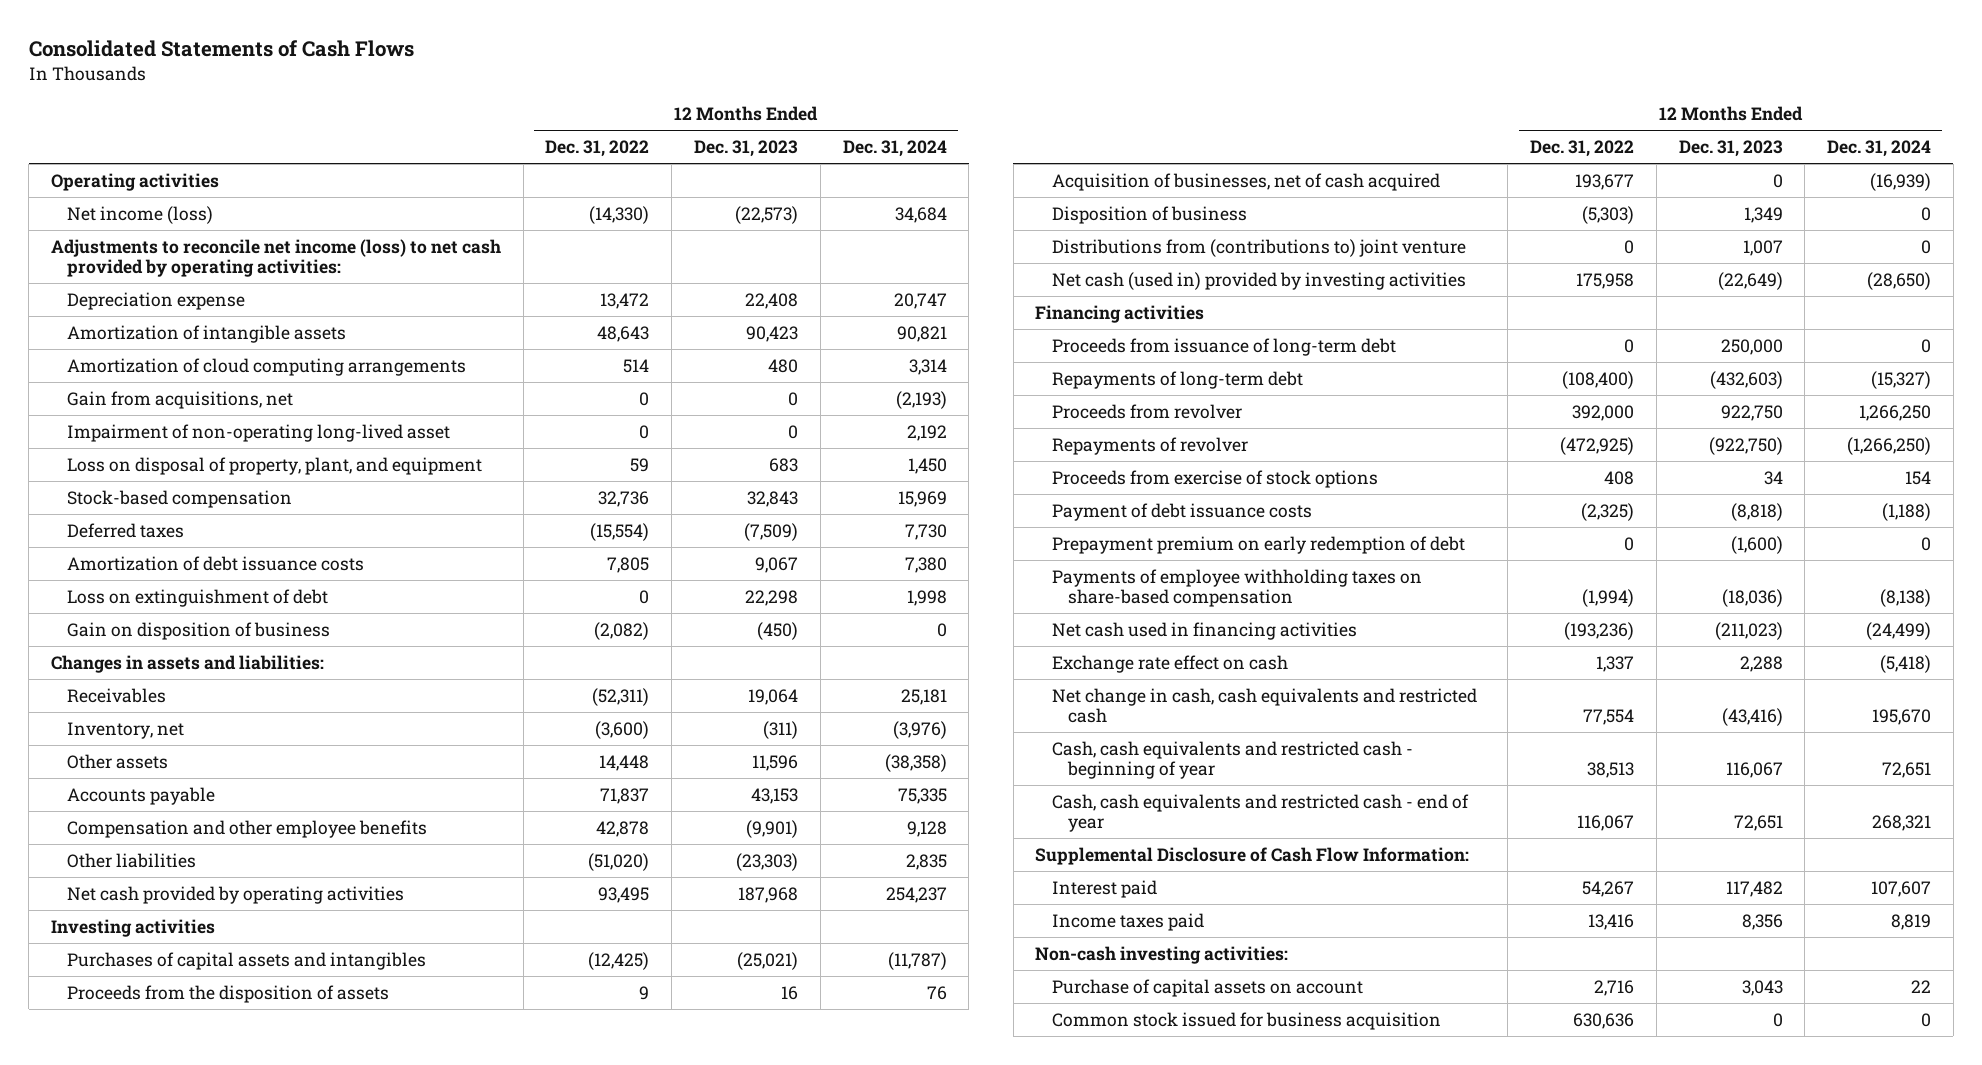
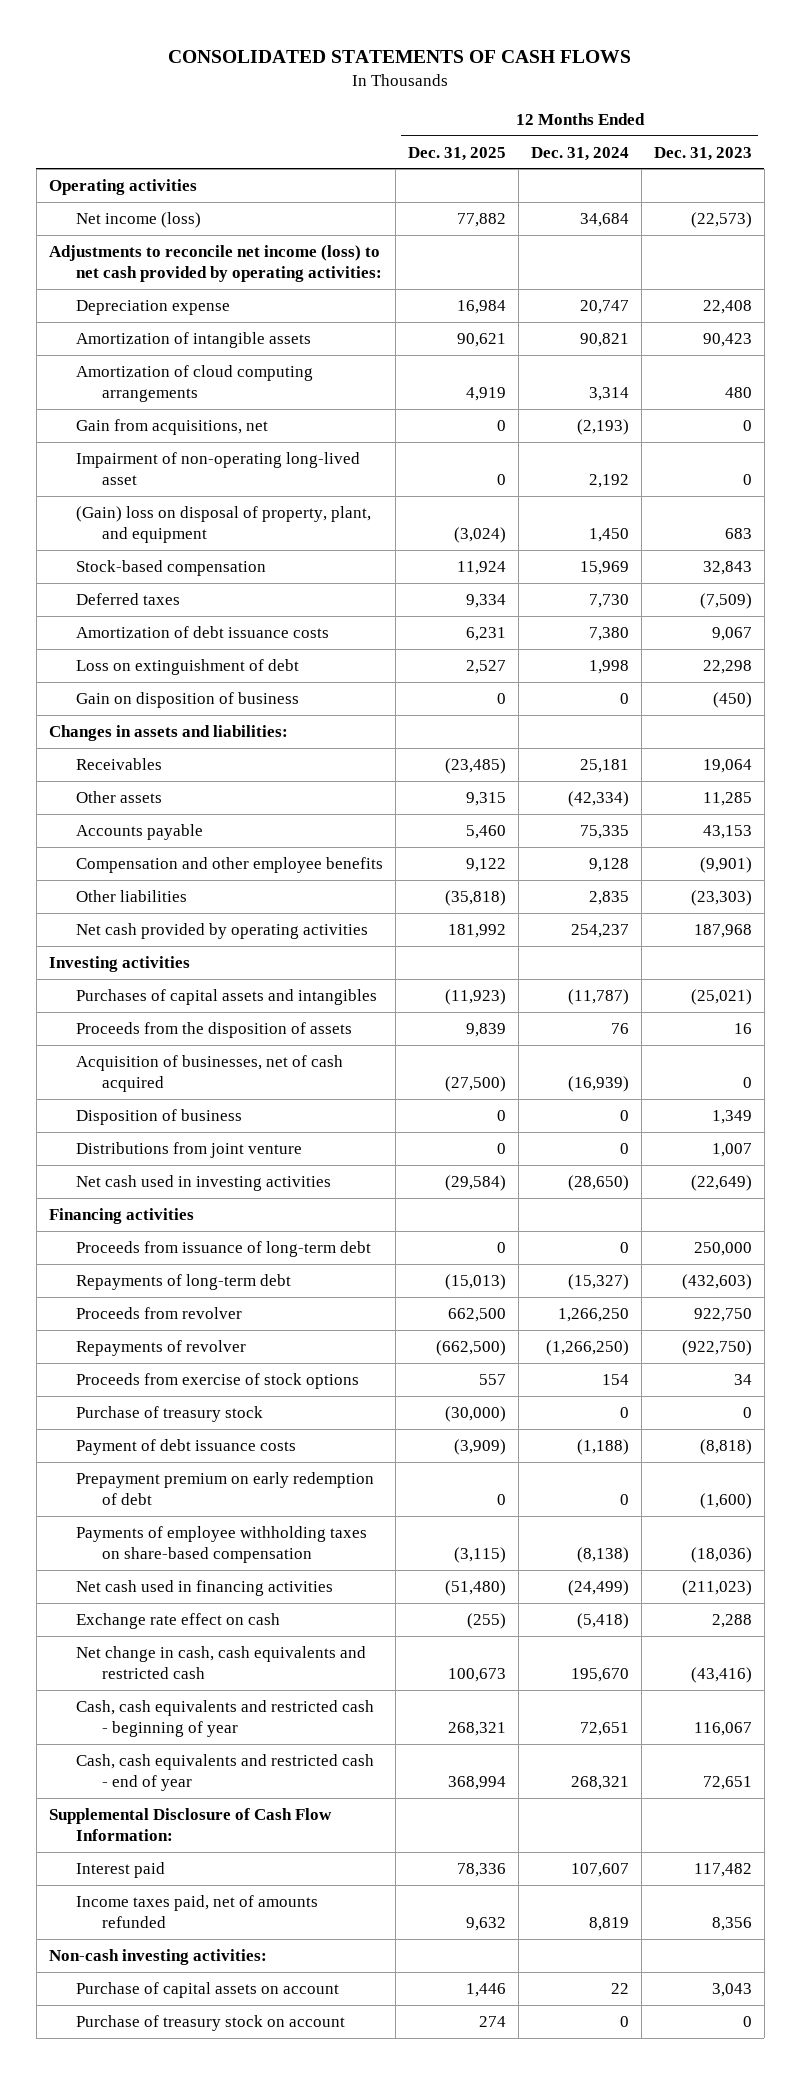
- Consolidated Statements of Cash Flows
+ CONSOLIDATED STATEMENTS OF CASH FLOWS
- | 12 Months Ended Dec. 31, 2022 | 12 Months Ended Dec. 31, 2023 | 12 Months Ended Dec. 31, 2024
+ | 12 Months Ended Dec. 31, 2025 | 12 Months Ended Dec. 31, 2024 | 12 Months Ended Dec. 31, 2023
- Loss on disposal of property, plant, and equipment | 59 | 683 | 1,450
+ (Gain) loss on disposal of property, plant, and equipment | (3,024) | 1,450 | 683
- Inventory, net | (3,600) | (311) | (3,976)
- Other assets | 14,448 | 11,596 | (38,358)
+ Other assets | 9,315 | (42,334) | 11,285
- Distributions from (contributions to) joint venture | 0 | 1,007 | 0
- Net cash (used in) provided by investing activities | 175,958 | (22,649) | (28,650)
+ Distributions from joint venture | 0 | 0 | 1,007
+ Net cash used in investing activities | (29,584) | (28,650) | (22,649)
+ Purchase of treasury stock | (30,000) | 0 | 0
- Income taxes paid | 13,416 | 8,356 | 8,819
+ Income taxes paid, net of amounts refunded | 9,632 | 8,819 | 8,356
- Common stock issued for business acquisition | 630,636 | 0 | 0
+ Purchase of treasury stock on account | 274 | 0 | 0

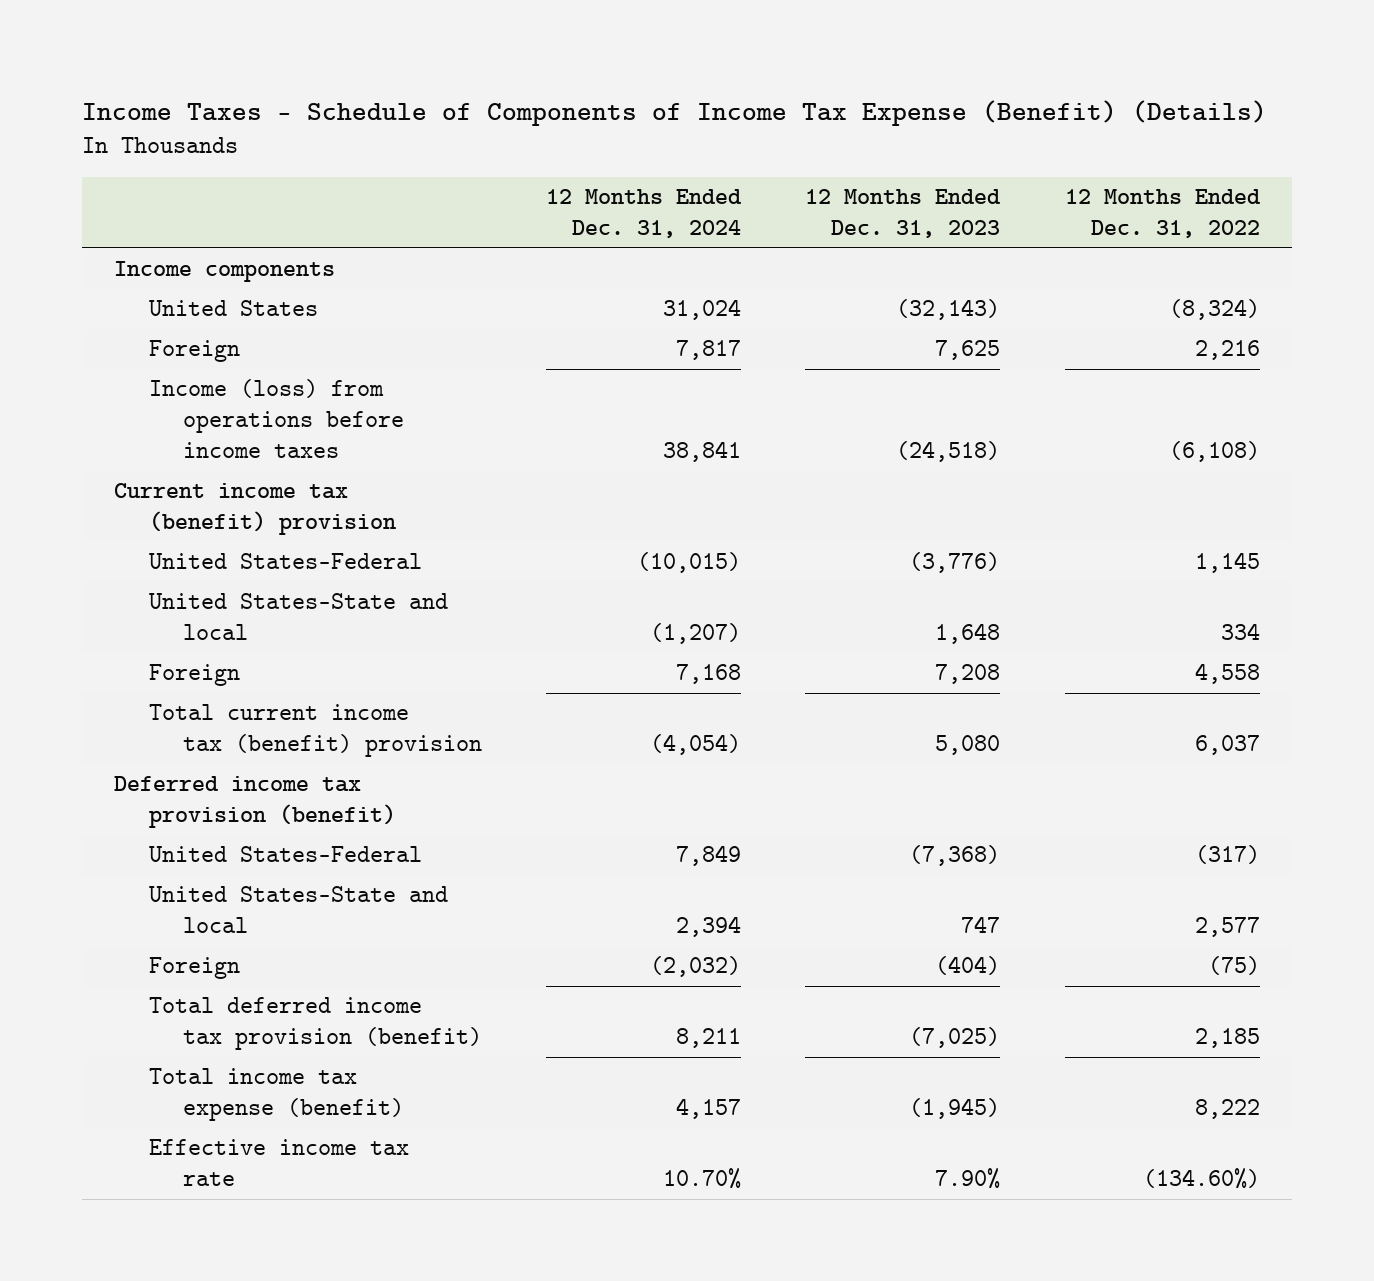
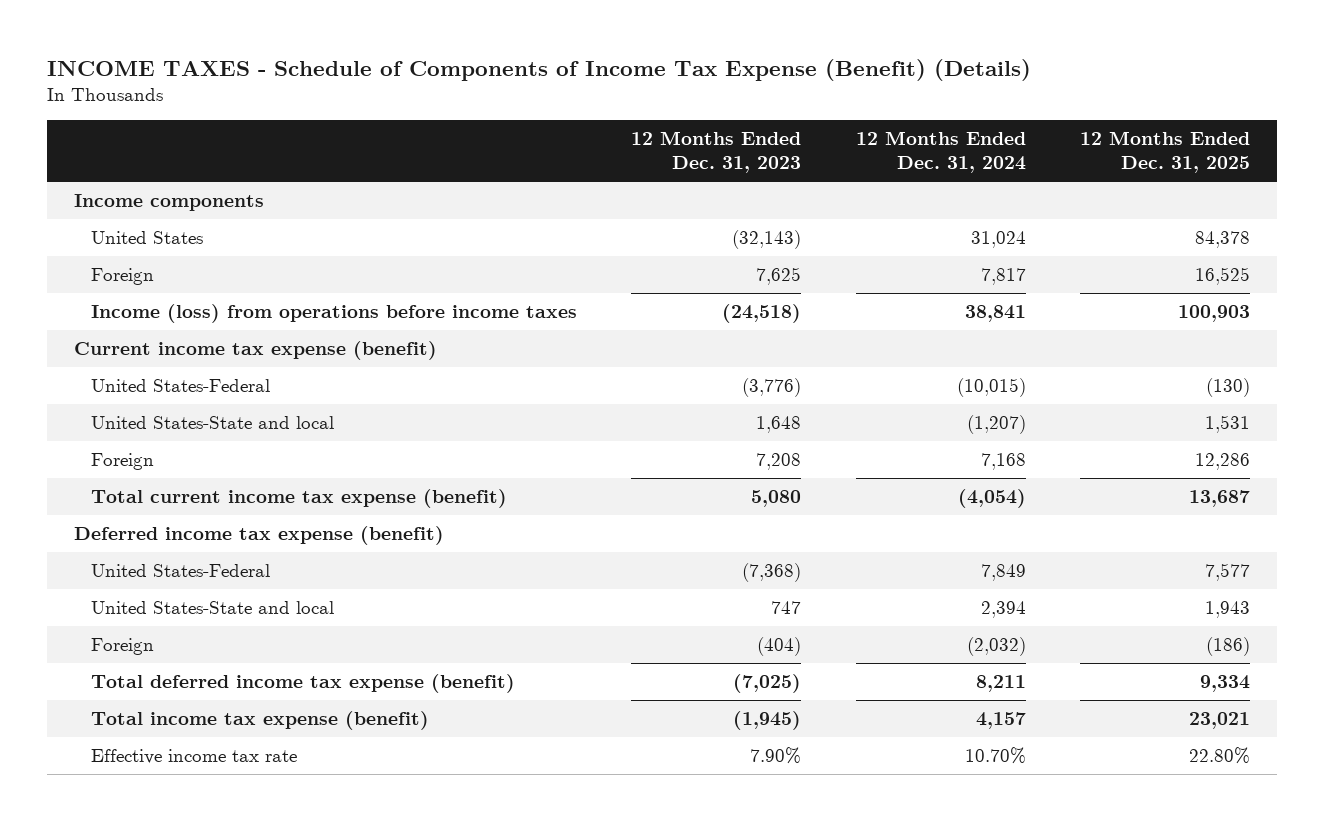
- Income Taxes - Schedule of Components of Income Tax Expense (Benefit) (Details)
+ INCOME TAXES - Schedule of Components of Income Tax Expense (Benefit) (Details)
- | 12 Months Ended Dec. 31, 2024 | 12 Months Ended Dec. 31, 2023 | 12 Months Ended Dec. 31, 2022
+ | 12 Months Ended Dec. 31, 2023 | 12 Months Ended Dec. 31, 2024 | 12 Months Ended Dec. 31, 2025
- Current income tax (benefit) provision
+ Current income tax expense (benefit)
- Total current income tax (benefit) provision | (4,054) | 5,080 | 6,037
- Deferred income tax provision (benefit)
+ Total current income tax expense (benefit) | 5,080 | (4,054) | 13,687
+ Deferred income tax expense (benefit)
- Total deferred income tax provision (benefit) | 8,211 | (7,025) | 2,185
+ Total deferred income tax expense (benefit) | (7,025) | 8,211 | 9,334

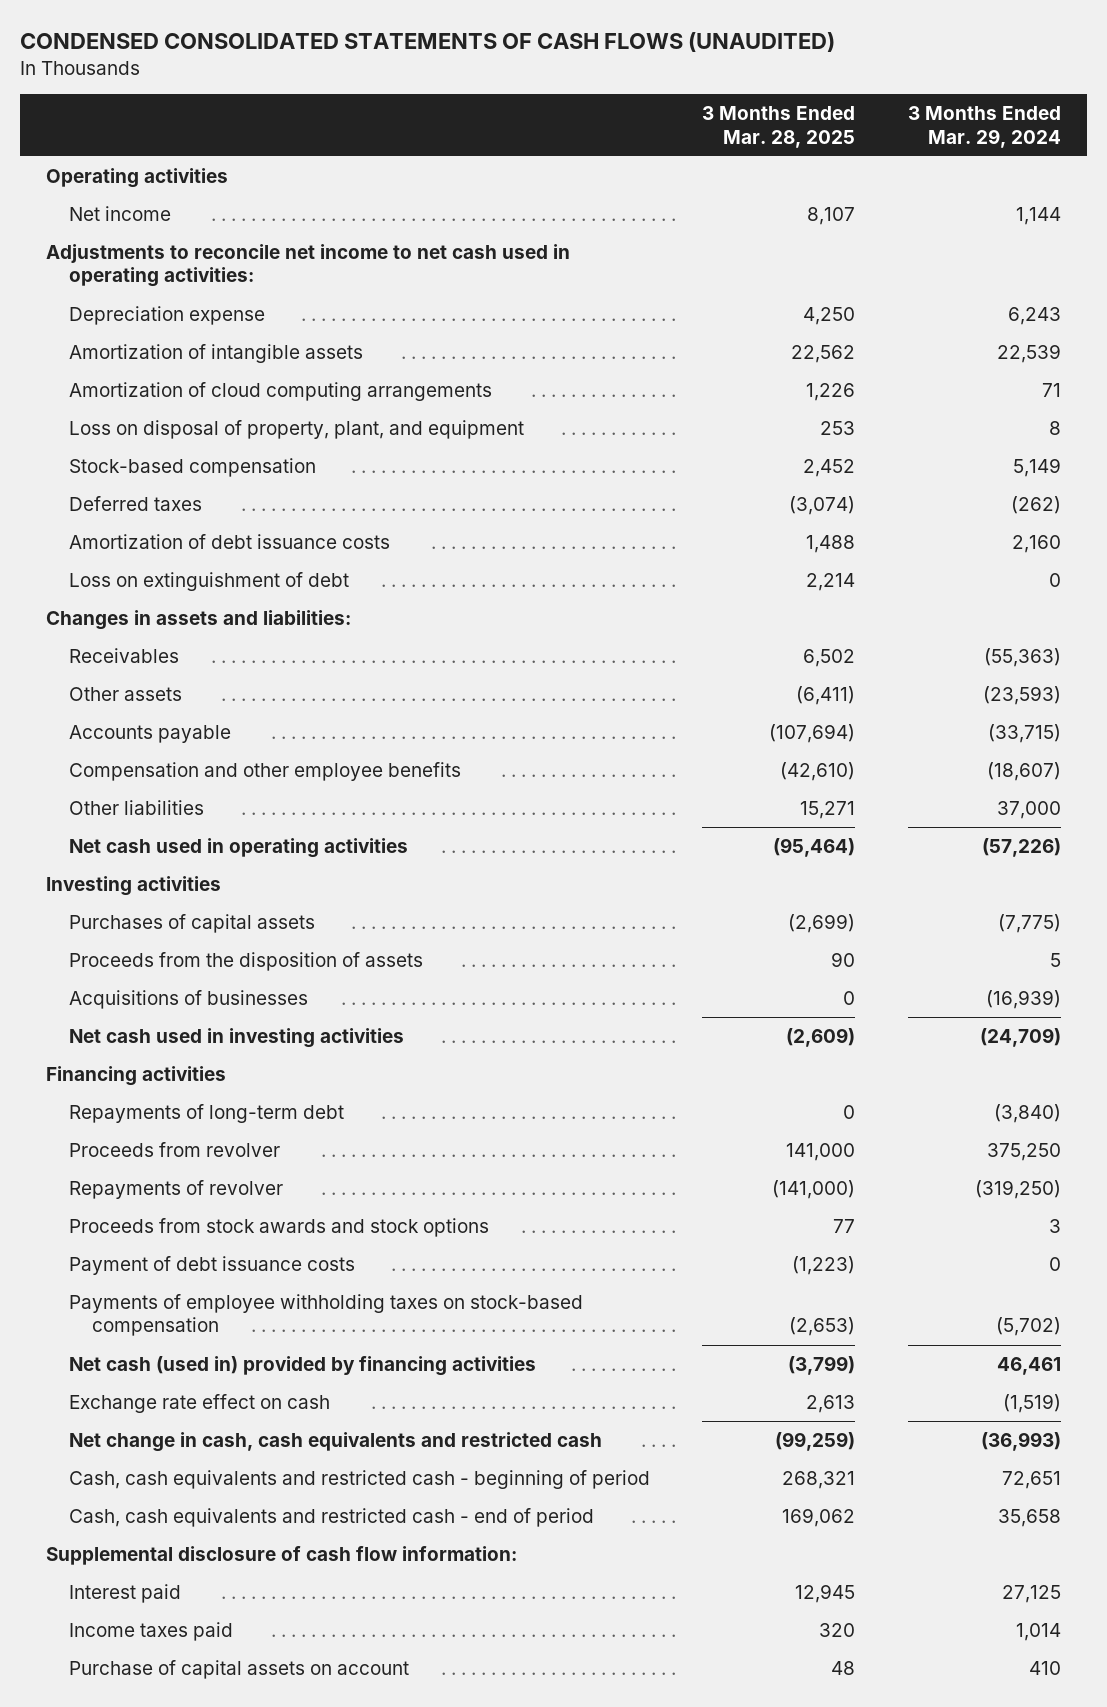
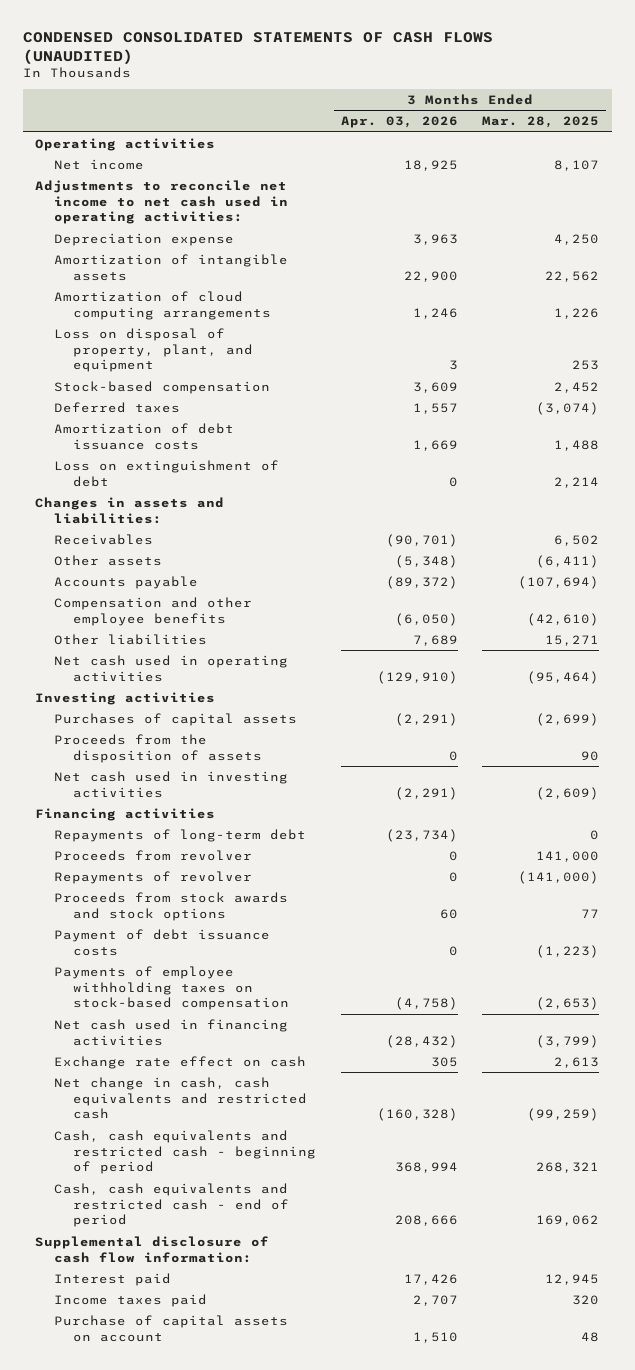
- | 3 Months Ended Mar. 28, 2025 | 3 Months Ended Mar. 29, 2024
+ | 3 Months Ended Apr. 03, 2026 | 3 Months Ended Mar. 28, 2025
- Acquisitions of businesses | 0 | (16,939)
- Net cash (used in) provided by financing activities | (3,799) | 46,461
+ Net cash used in financing activities | (28,432) | (3,799)

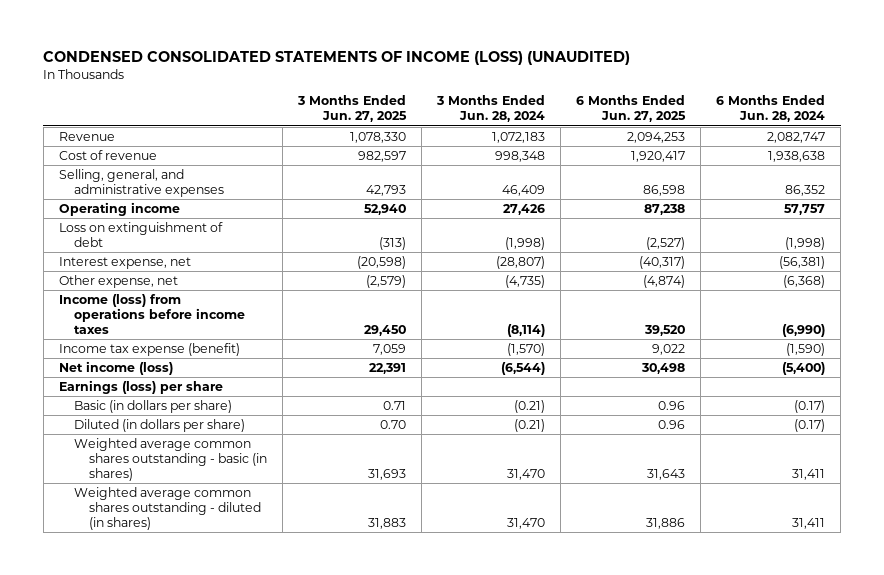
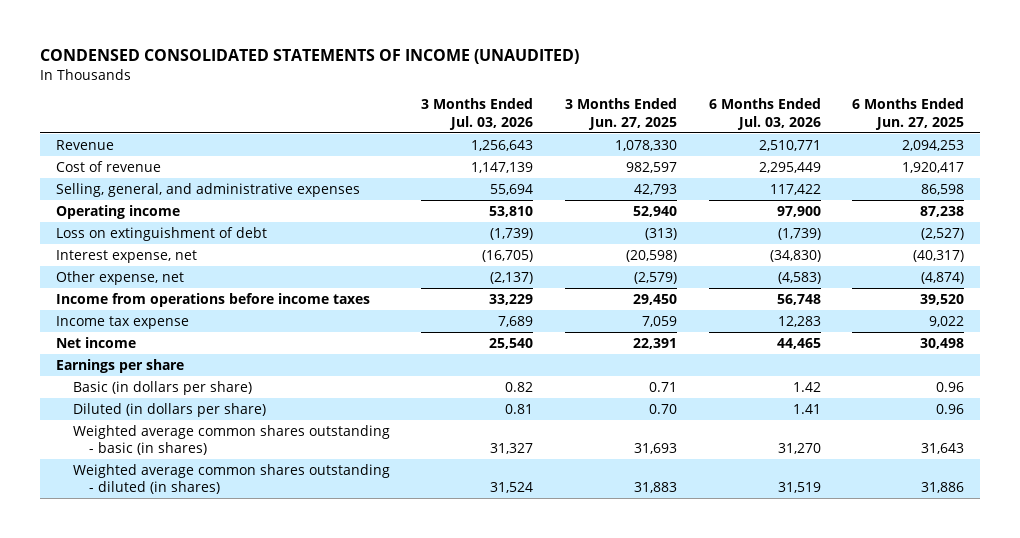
- CONDENSED CONSOLIDATED STATEMENTS OF INCOME (LOSS) (UNAUDITED)
+ CONDENSED CONSOLIDATED STATEMENTS OF INCOME (UNAUDITED)
- | 3 Months Ended Jun. 27, 2025 | 3 Months Ended Jun. 28, 2024 | 6 Months Ended Jun. 27, 2025 | 6 Months Ended Jun. 28, 2024
+ | 3 Months Ended Jul. 03, 2026 | 3 Months Ended Jun. 27, 2025 | 6 Months Ended Jul. 03, 2026 | 6 Months Ended Jun. 27, 2025
- Income (loss) from operations before income taxes | 29,450 | (8,114) | 39,520 | (6,990)
- Income tax expense (benefit) | 7,059 | (1,570) | 9,022 | (1,590)
- Net income (loss) | 22,391 | (6,544) | 30,498 | (5,400)
- Earnings (loss) per share
+ Income from operations before income taxes | 33,229 | 29,450 | 56,748 | 39,520
+ Income tax expense | 7,689 | 7,059 | 12,283 | 9,022
+ Net income | 25,540 | 22,391 | 44,465 | 30,498
+ Earnings per share

